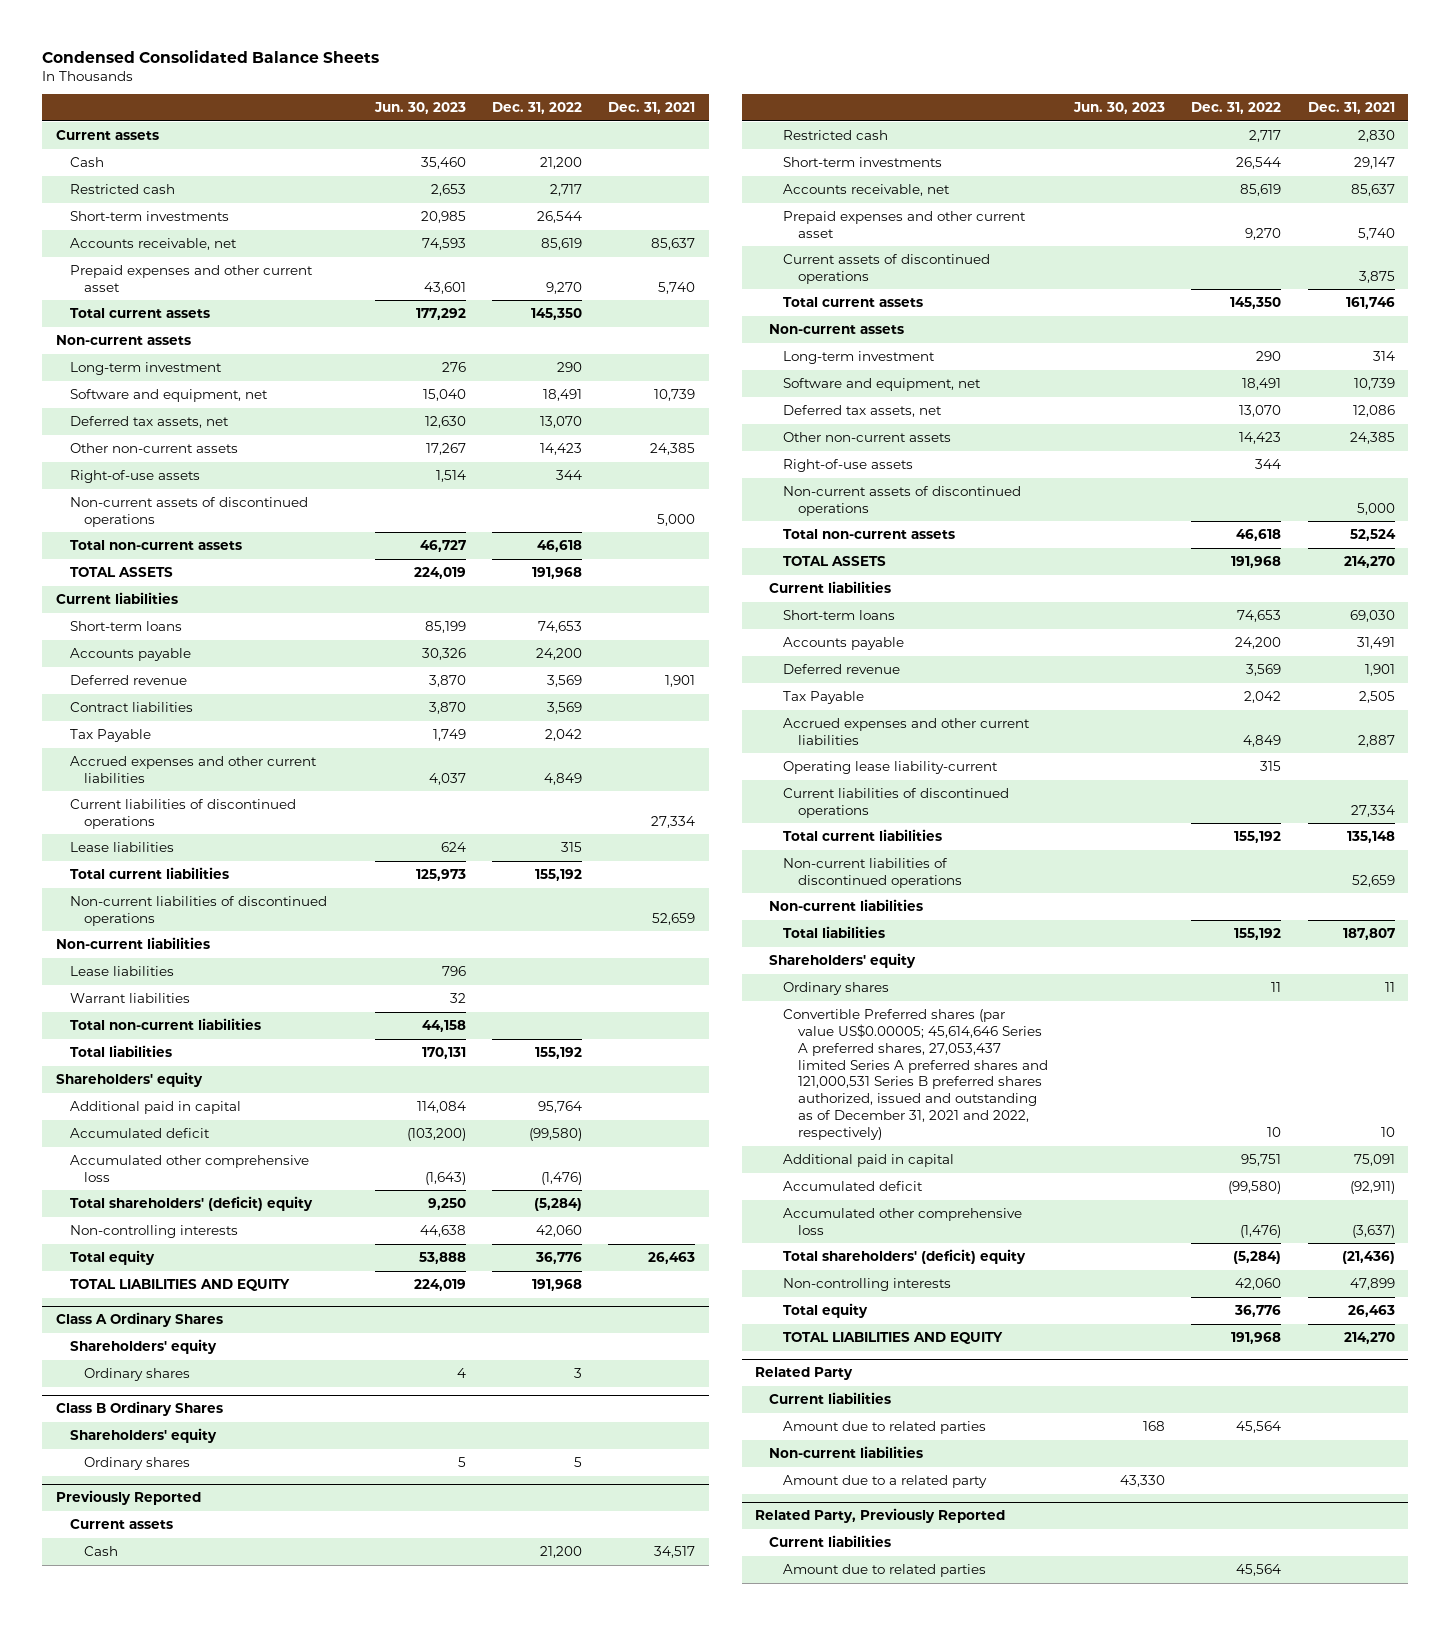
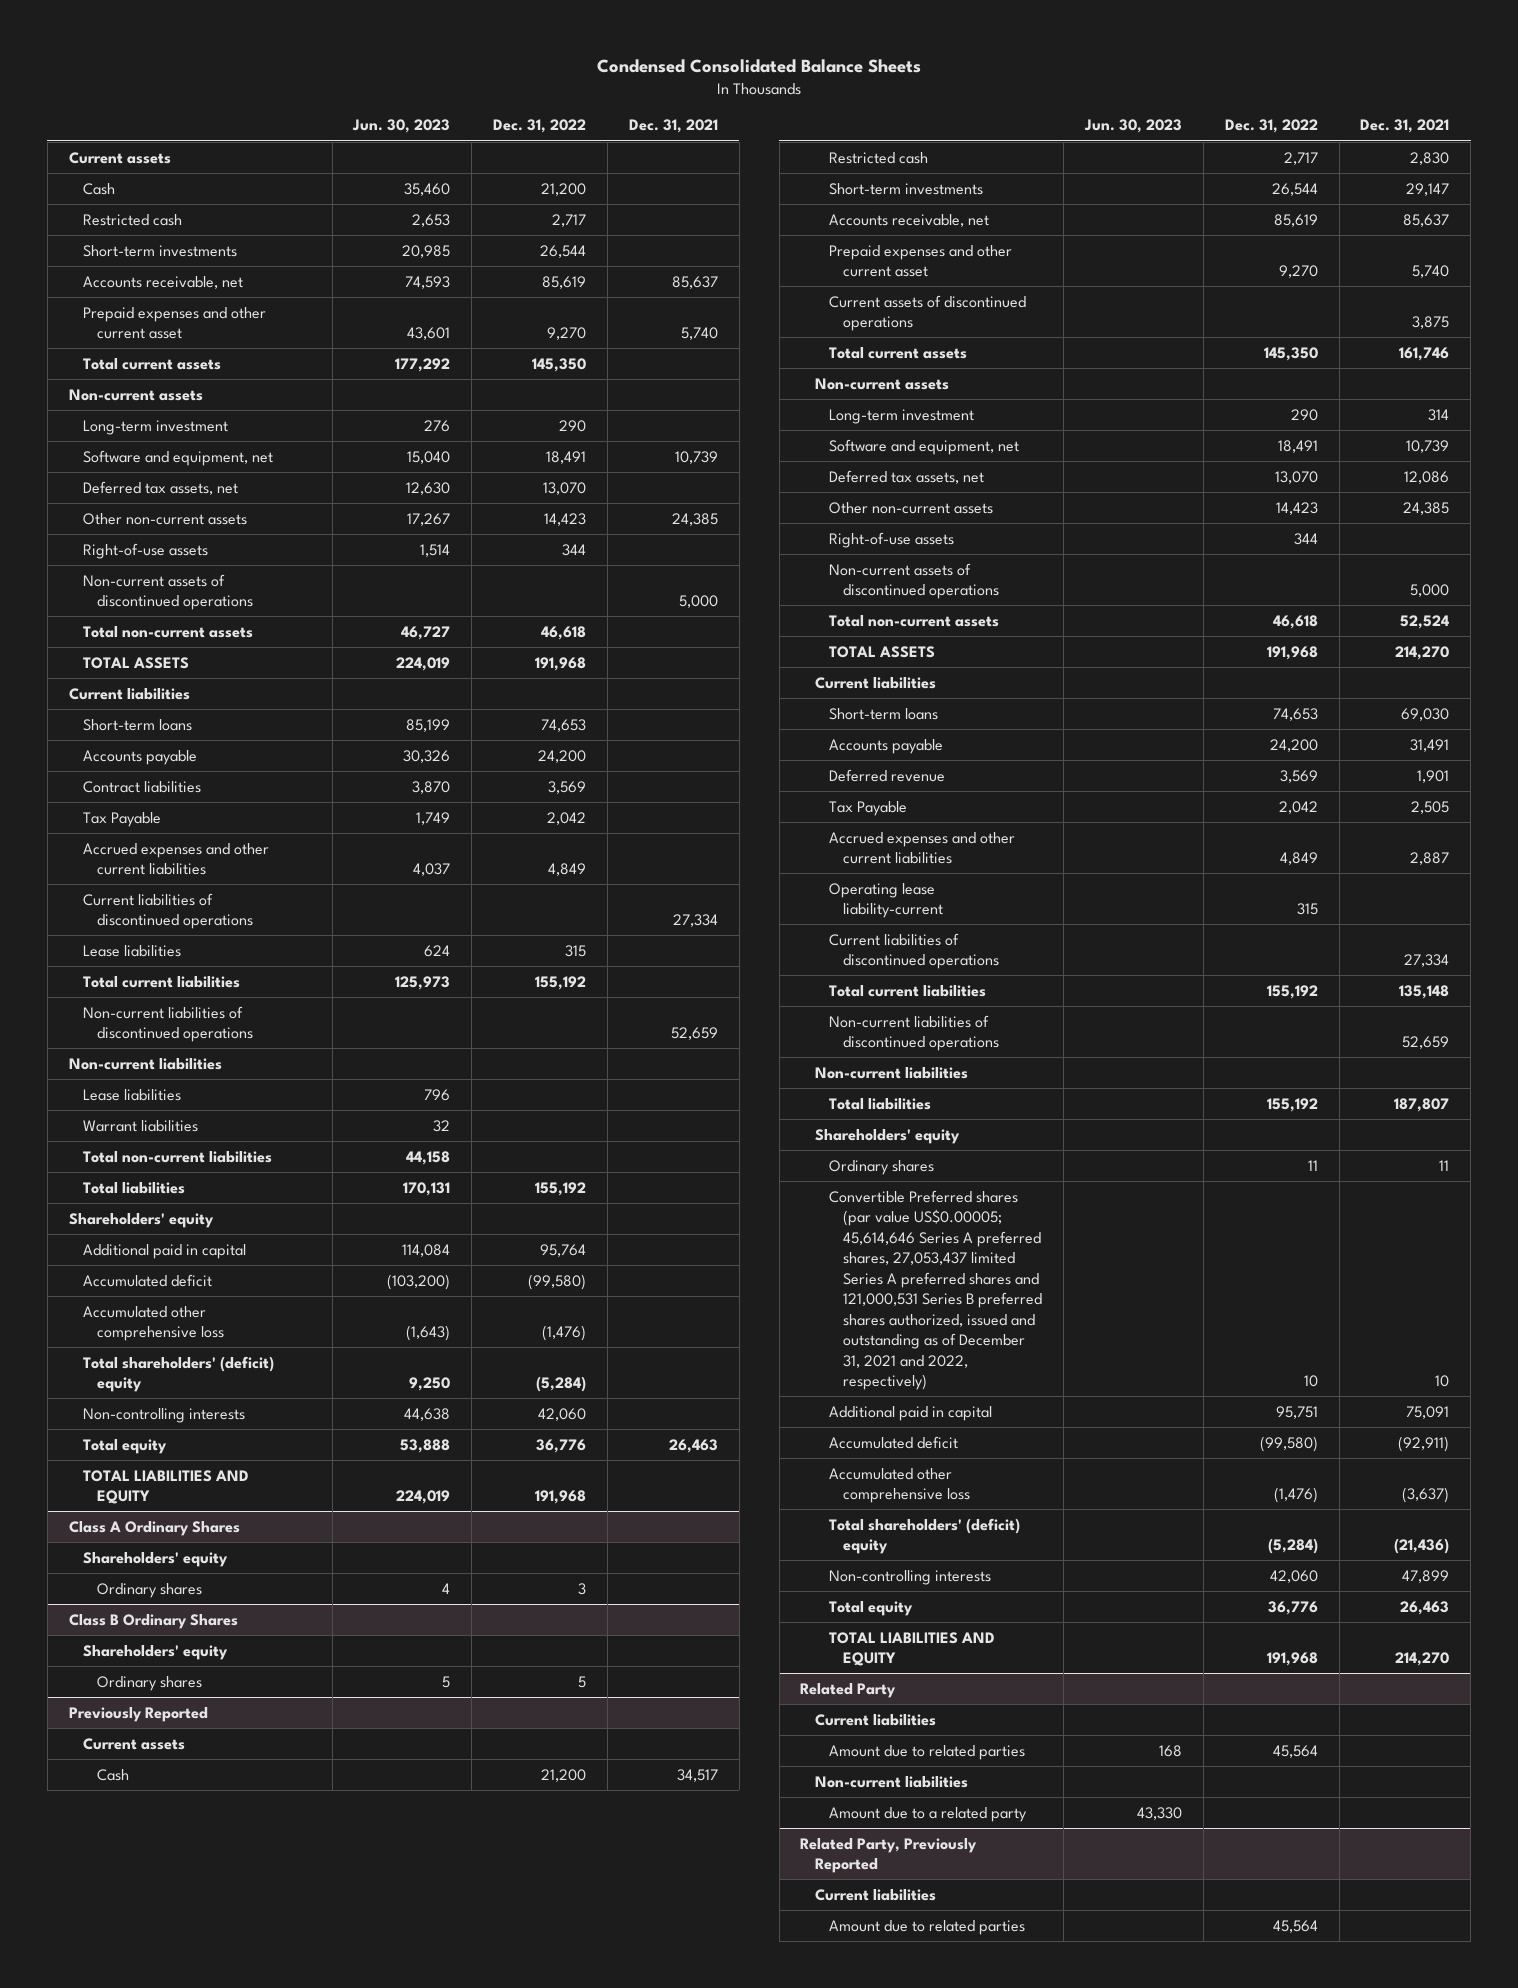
- Deferred revenue | 3,870 | 3,569 | 1,901

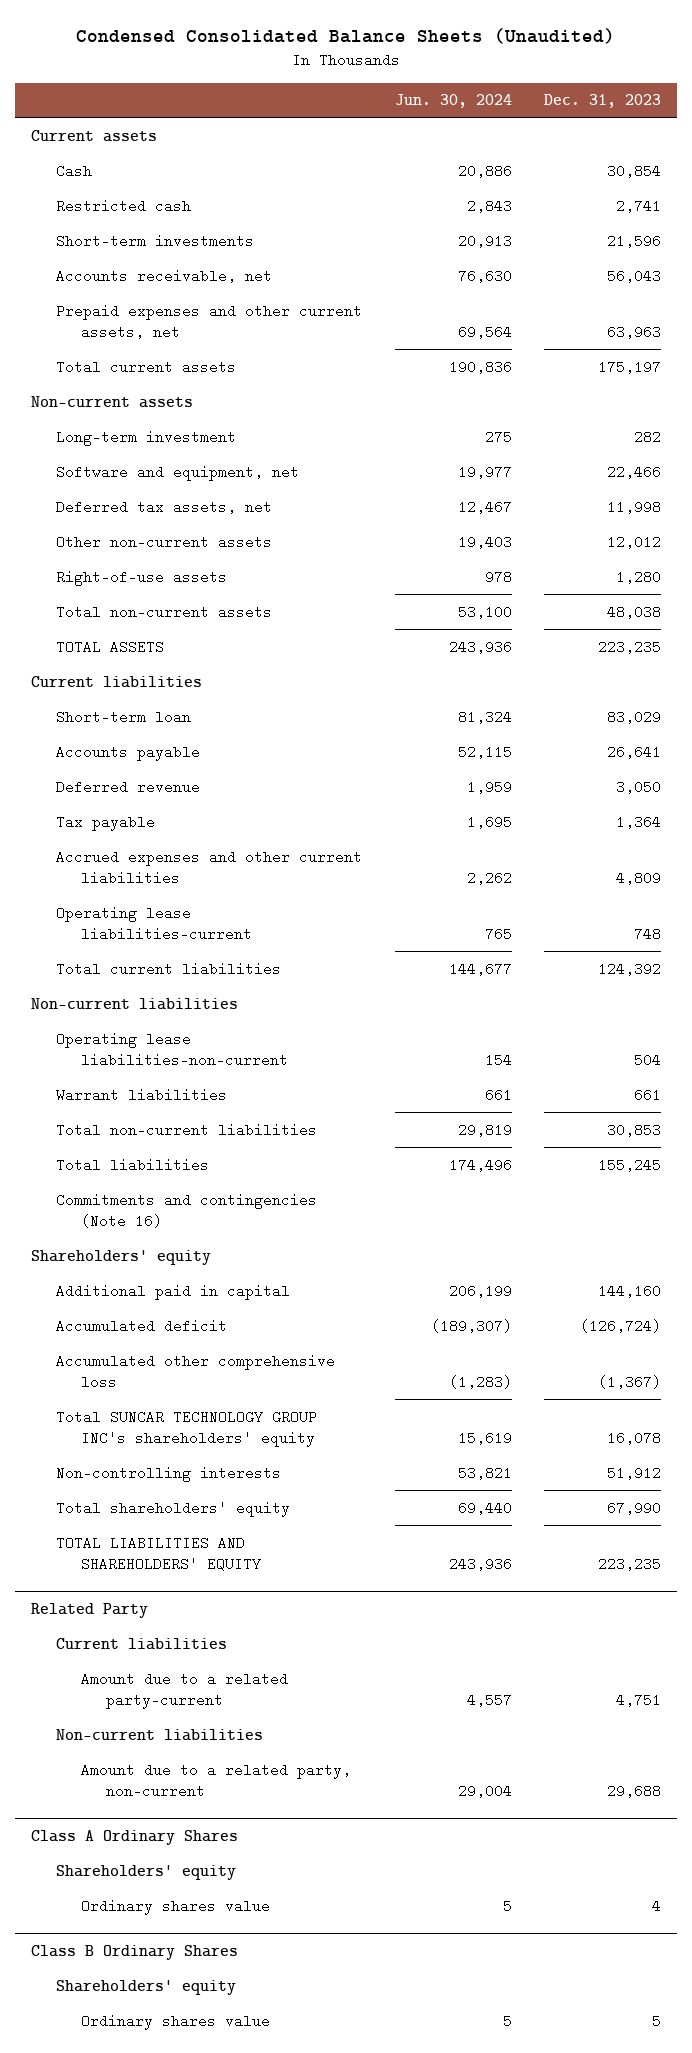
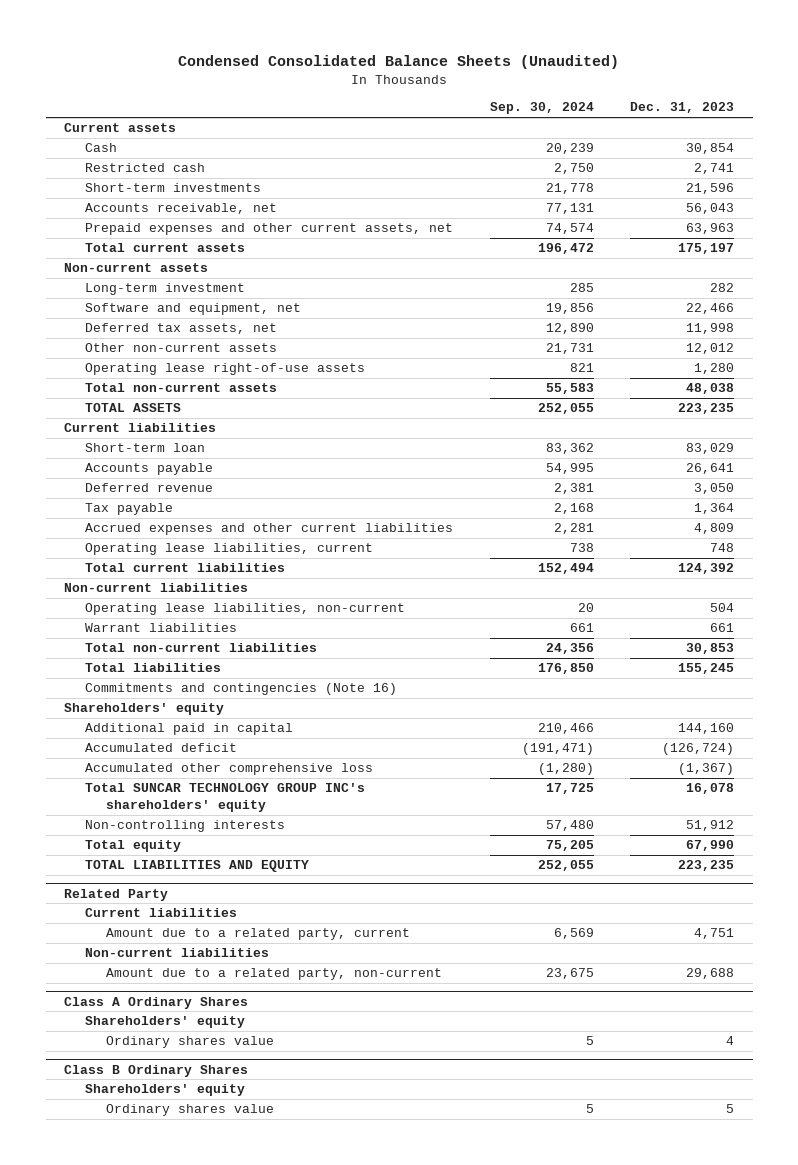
- | Jun. 30, 2024 | Dec. 31, 2023
+ | Sep. 30, 2024 | Dec. 31, 2023
- Right-of-use assets | 978 | 1,280
+ Operating lease right-of-use assets | 821 | 1,280
- Operating lease liabilities-current | 765 | 748
+ Operating lease liabilities, current | 738 | 748
- Operating lease liabilities-non-current | 154 | 504
+ Operating lease liabilities, non-current | 20 | 504
- Total shareholders' equity | 69,440 | 67,990
- TOTAL LIABILITIES AND SHAREHOLDERS' EQUITY | 243,936 | 223,235
+ Total equity | 75,205 | 67,990
+ TOTAL LIABILITIES AND EQUITY | 252,055 | 223,235
@ Related Party
- Amount due to a related party-current | 4,557 | 4,751
+ Amount due to a related party, current | 6,569 | 4,751

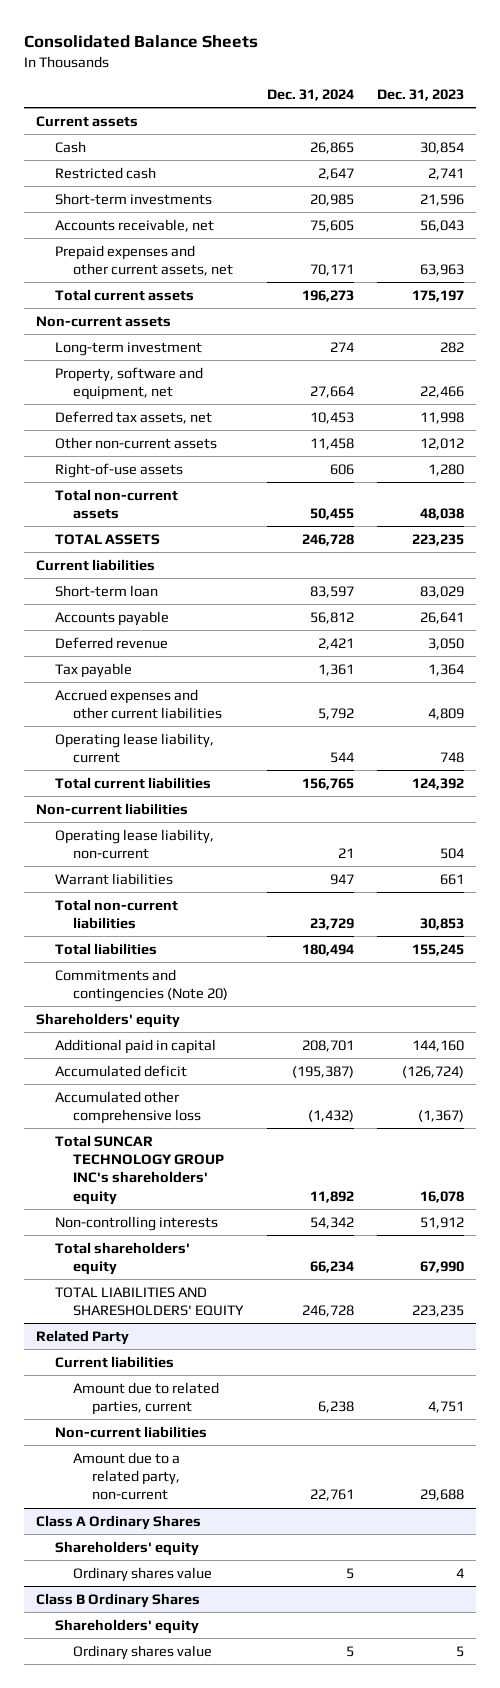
- Condensed Consolidated Balance Sheets (Unaudited)
+ Consolidated Balance Sheets
- | Sep. 30, 2024 | Dec. 31, 2023
+ | Dec. 31, 2024 | Dec. 31, 2023
- Software and equipment, net | 19,856 | 22,466
+ Property, software and equipment, net | 27,664 | 22,466
- Operating lease right-of-use assets | 821 | 1,280
+ Right-of-use assets | 606 | 1,280
- Operating lease liabilities, current | 738 | 748
+ Operating lease liability, current | 544 | 748
- Operating lease liabilities, non-current | 20 | 504
+ Operating lease liability, non-current | 21 | 504
- Commitments and contingencies (Note 16)
+ Commitments and contingencies (Note 20)
- Total equity | 75,205 | 67,990
- TOTAL LIABILITIES AND EQUITY | 252,055 | 223,235
+ Total shareholders' equity | 66,234 | 67,990
+ TOTAL LIABILITIES AND SHARESHOLDERS' EQUITY | 246,728 | 223,235
@ Related Party
- Amount due to a related party, current | 6,569 | 4,751
+ Amount due to related parties, current | 6,238 | 4,751

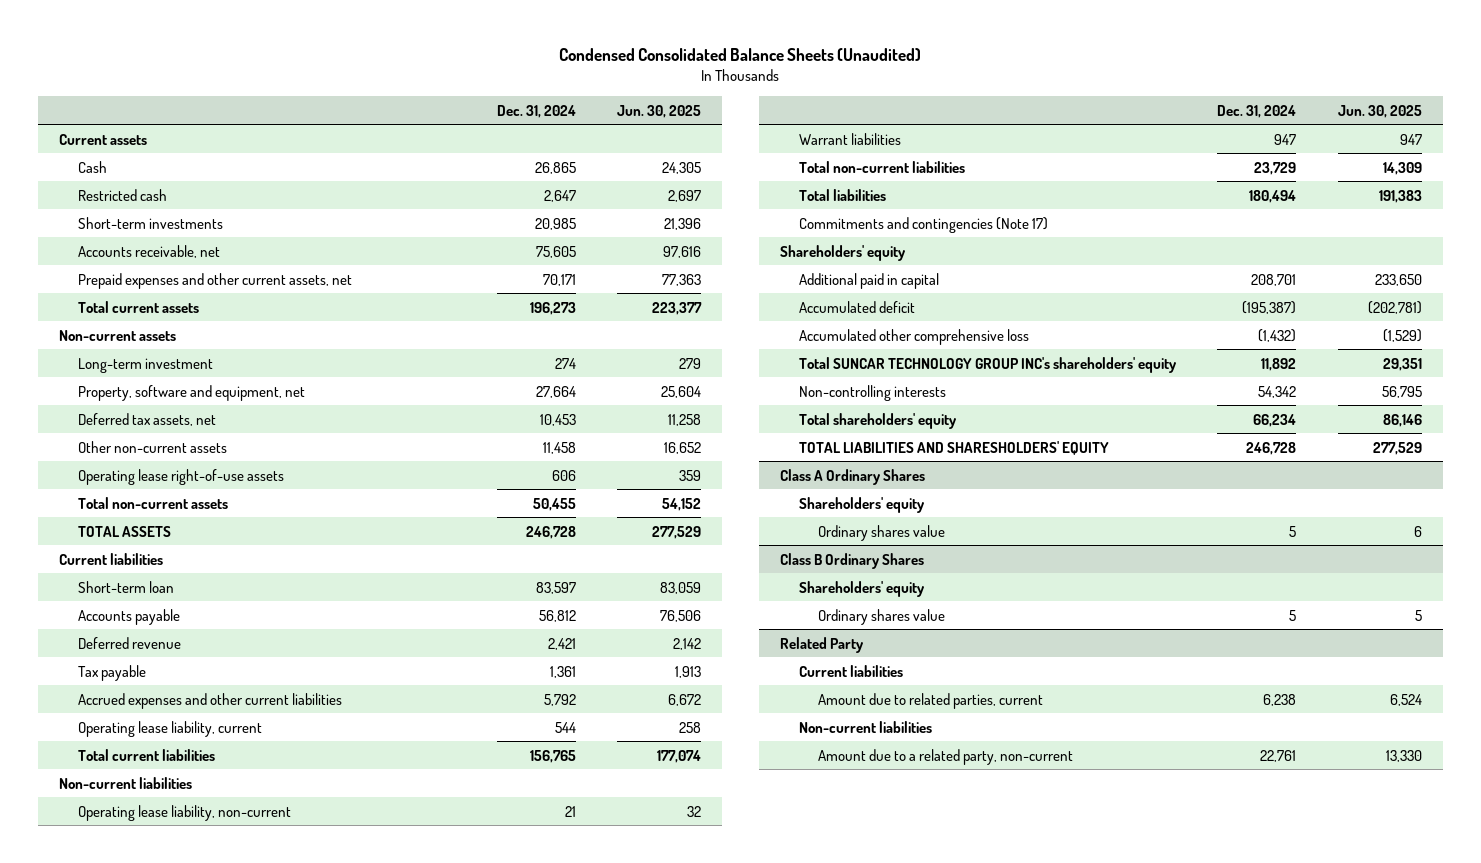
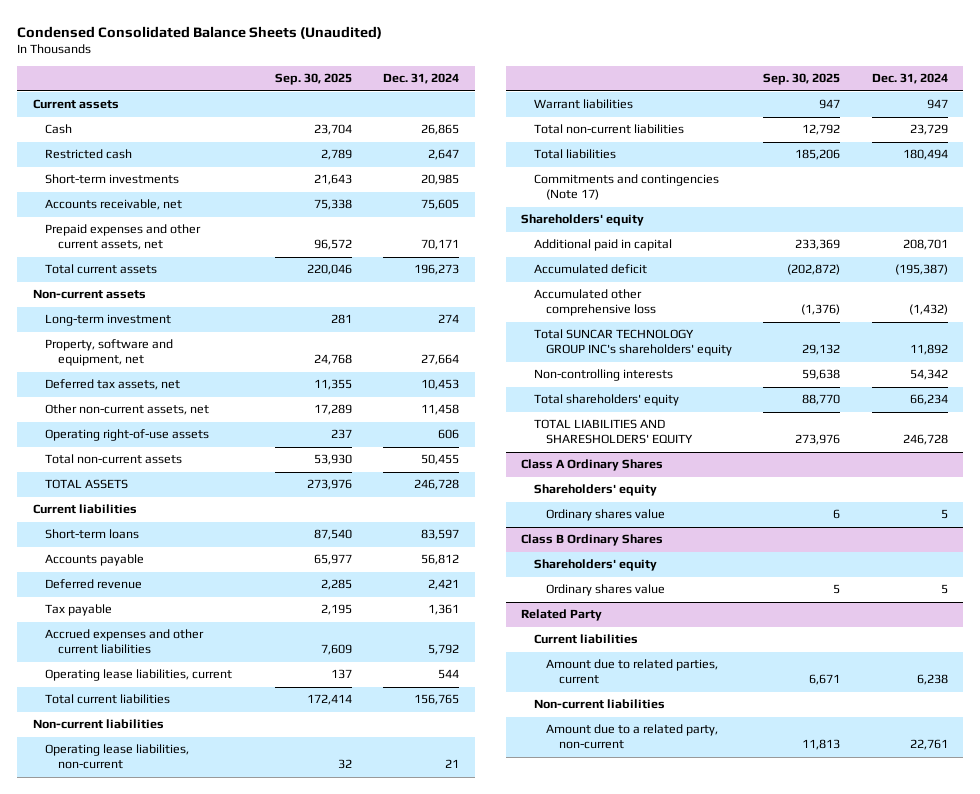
- | Dec. 31, 2024 | Jun. 30, 2025
+ | Sep. 30, 2025 | Dec. 31, 2024
- Other non-current assets | 11,458 | 16,652
- Operating lease right-of-use assets | 606 | 359
+ Other non-current assets, net | 17,289 | 11,458
+ Operating right-of-use assets | 237 | 606
- Short-term loan | 83,597 | 83,059
+ Short-term loans | 87,540 | 83,597
- Operating lease liability, current | 544 | 258
+ Operating lease liabilities, current | 137 | 544
- Operating lease liability, non-current | 21 | 32
+ Operating lease liabilities, non-current | 32 | 21

